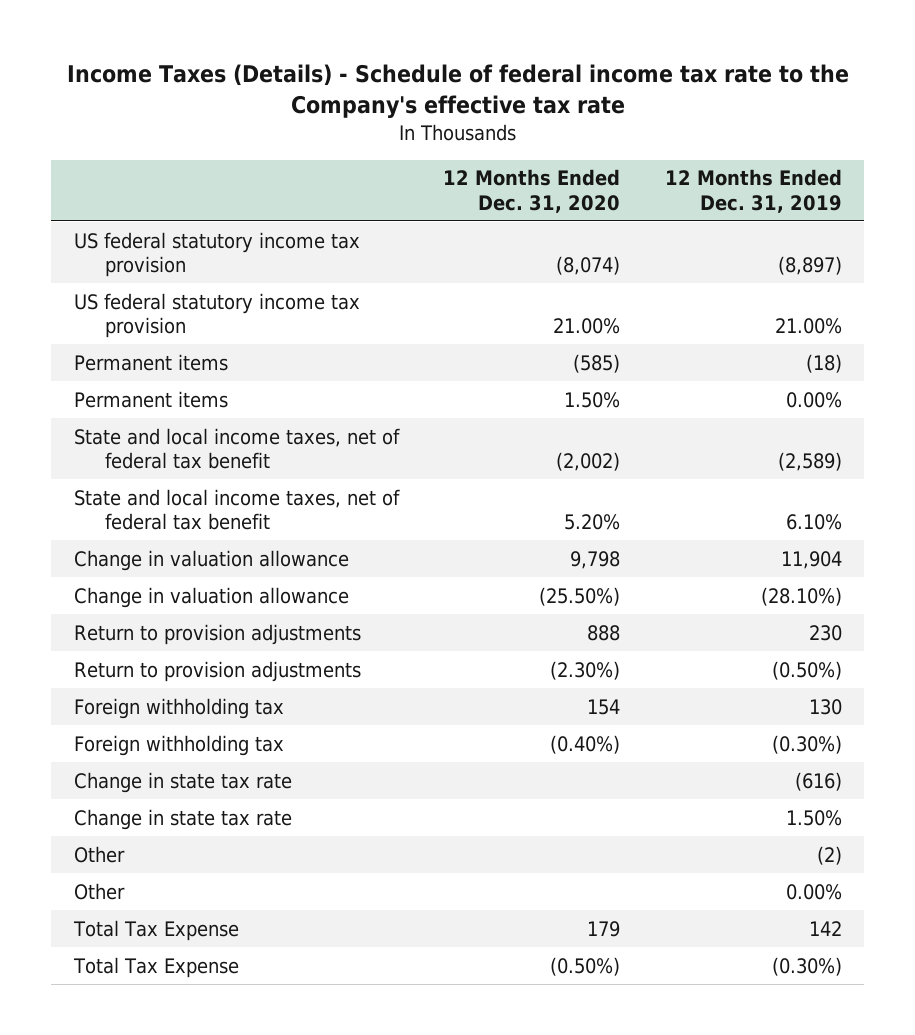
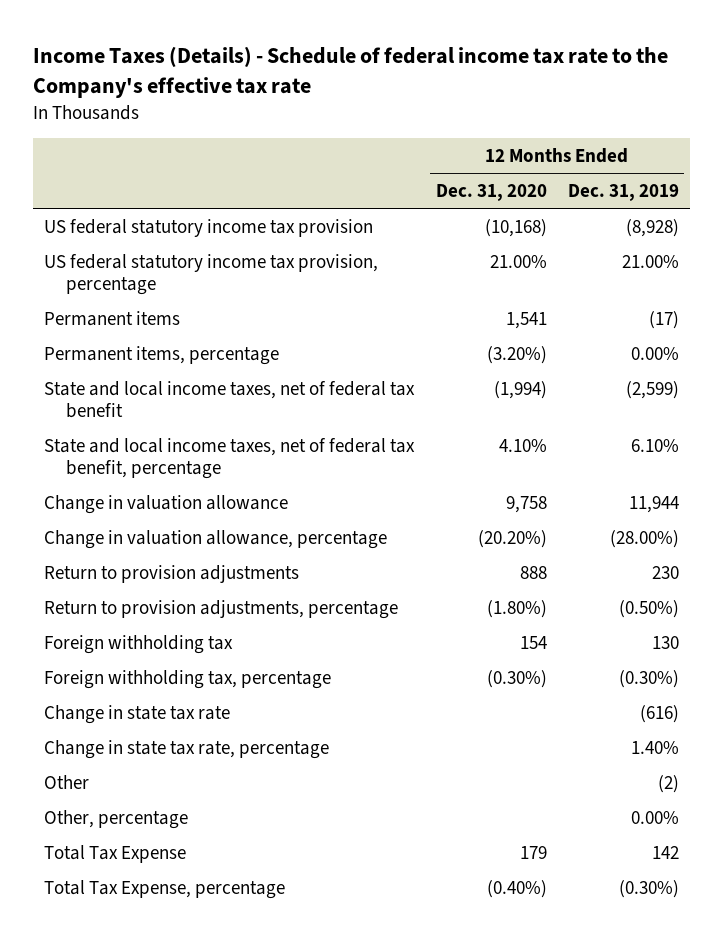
- US federal statutory income tax provision | (8,074) | (8,897)
- US federal statutory income tax provision | 21.00% | 21.00%
- Permanent items | (585) | (18)
- Permanent items | 1.50% | 0.00%
- State and local income taxes, net of federal tax benefit | (2,002) | (2,589)
- State and local income taxes, net of federal tax benefit | 5.20% | 6.10%
- Change in valuation allowance | 9,798 | 11,904
- Change in valuation allowance | (25.50%) | (28.10%)
+ US federal statutory income tax provision | (10,168) | (8,928)
+ US federal statutory income tax provision, percentage | 21.00% | 21.00%
+ Permanent items | 1,541 | (17)
+ Permanent items, percentage | (3.20%) | 0.00%
+ State and local income taxes, net of federal tax benefit | (1,994) | (2,599)
+ State and local income taxes, net of federal tax benefit, percentage | 4.10% | 6.10%
+ Change in valuation allowance | 9,758 | 11,944
+ Change in valuation allowance, percentage | (20.20%) | (28.00%)
- Return to provision adjustments | (2.30%) | (0.50%)
+ Return to provision adjustments, percentage | (1.80%) | (0.50%)
- Foreign withholding tax | (0.40%) | (0.30%)
+ Foreign withholding tax, percentage | (0.30%) | (0.30%)
- Change in state tax rate | | 1.50%
+ Change in state tax rate, percentage | | 1.40%
- Other | | 0.00%
+ Other, percentage | | 0.00%
- Total Tax Expense | (0.50%) | (0.30%)
+ Total Tax Expense, percentage | (0.40%) | (0.30%)

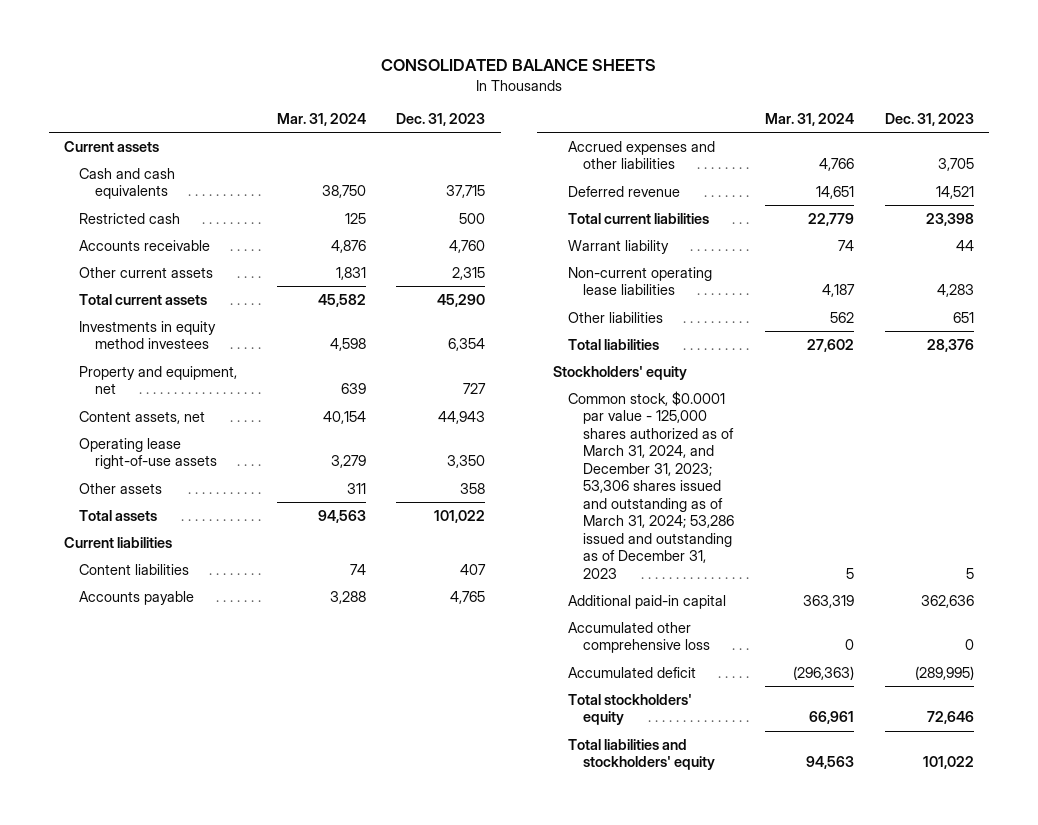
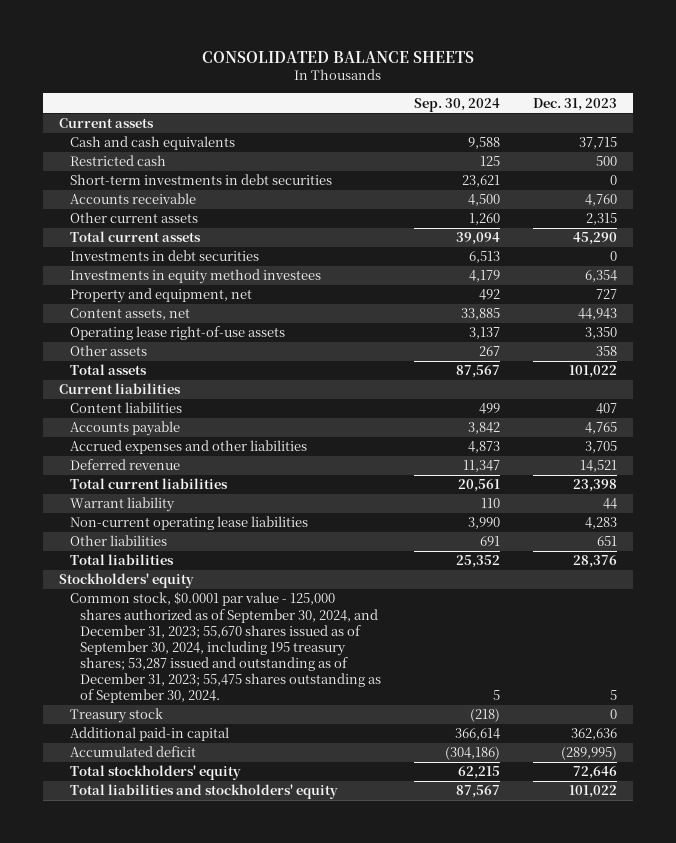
- | Mar. 31, 2024 | Dec. 31, 2023
+ | Sep. 30, 2024 | Dec. 31, 2023
+ Short-term investments in debt securities | 23,621 | 0
+ Investments in debt securities | 6,513 | 0
- Common stock, $0.0001 par value - 125,000 shares authorized as of March 31, 2024, and December 31, 2023; 53,306 shares issued and outstanding as of March 31, 2024; 53,286 issued and outstanding as of December 31, 2023 | 5 | 5
+ Common stock, $0.0001 par value - 125,000 shares authorized as of September 30, 2024, and December 31, 2023; 55,670 shares issued as of September 30, 2024, including 195 treasury shares; 53,287 issued and outstanding as of December 31, 2023; 55,475 shares outstanding as of September 30, 2024. | 5 | 5
+ Treasury stock | (218) | 0
- Accumulated other comprehensive loss | 0 | 0

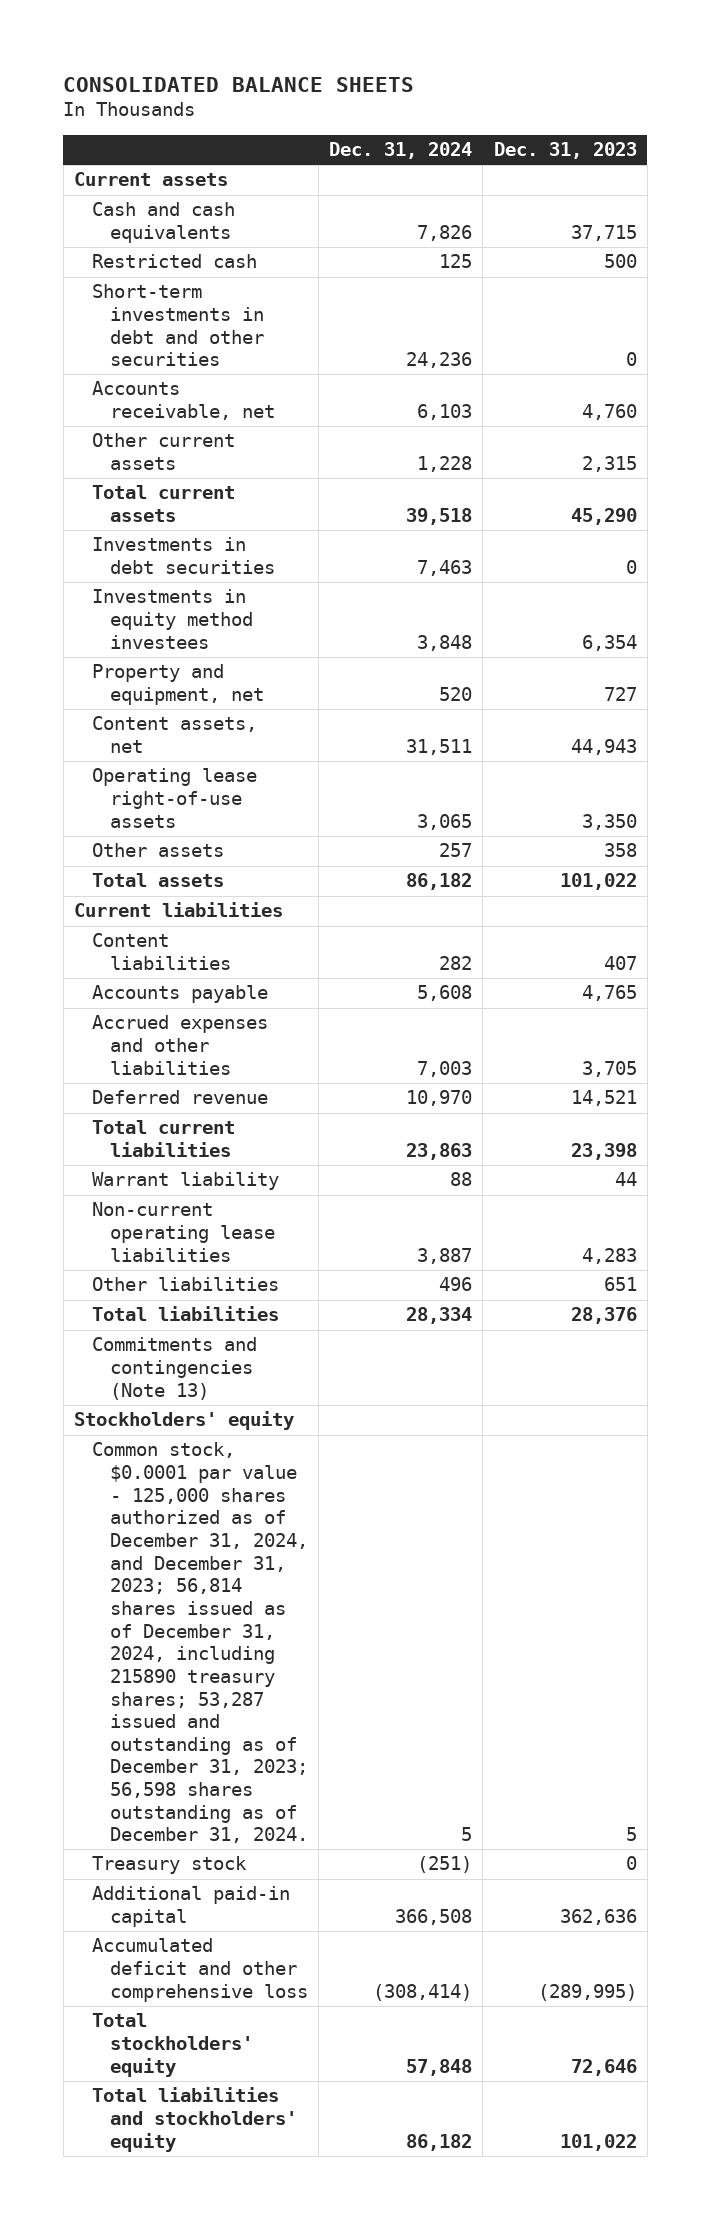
- | Sep. 30, 2024 | Dec. 31, 2023
+ | Dec. 31, 2024 | Dec. 31, 2023
- Short-term investments in debt securities | 23,621 | 0
- Accounts receivable | 4,500 | 4,760
+ Short-term investments in debt and other securities | 24,236 | 0
+ Accounts receivable, net | 6,103 | 4,760
+ Commitments and contingencies (Note 13)
- Common stock, $0.0001 par value - 125,000 shares authorized as of September 30, 2024, and December 31, 2023; 55,670 shares issued as of September 30, 2024, including 195 treasury shares; 53,287 issued and outstanding as of December 31, 2023; 55,475 shares outstanding as of September 30, 2024. | 5 | 5
+ Common stock, $0.0001 par value - 125,000 shares authorized as of December 31, 2024, and December 31, 2023; 56,814 shares issued as of December 31, 2024, including 215890 treasury shares; 53,287 issued and outstanding as of December 31, 2023; 56,598 shares outstanding as of December 31, 2024. | 5 | 5
- Accumulated deficit | (304,186) | (289,995)
+ Accumulated deficit and other comprehensive loss | (308,414) | (289,995)

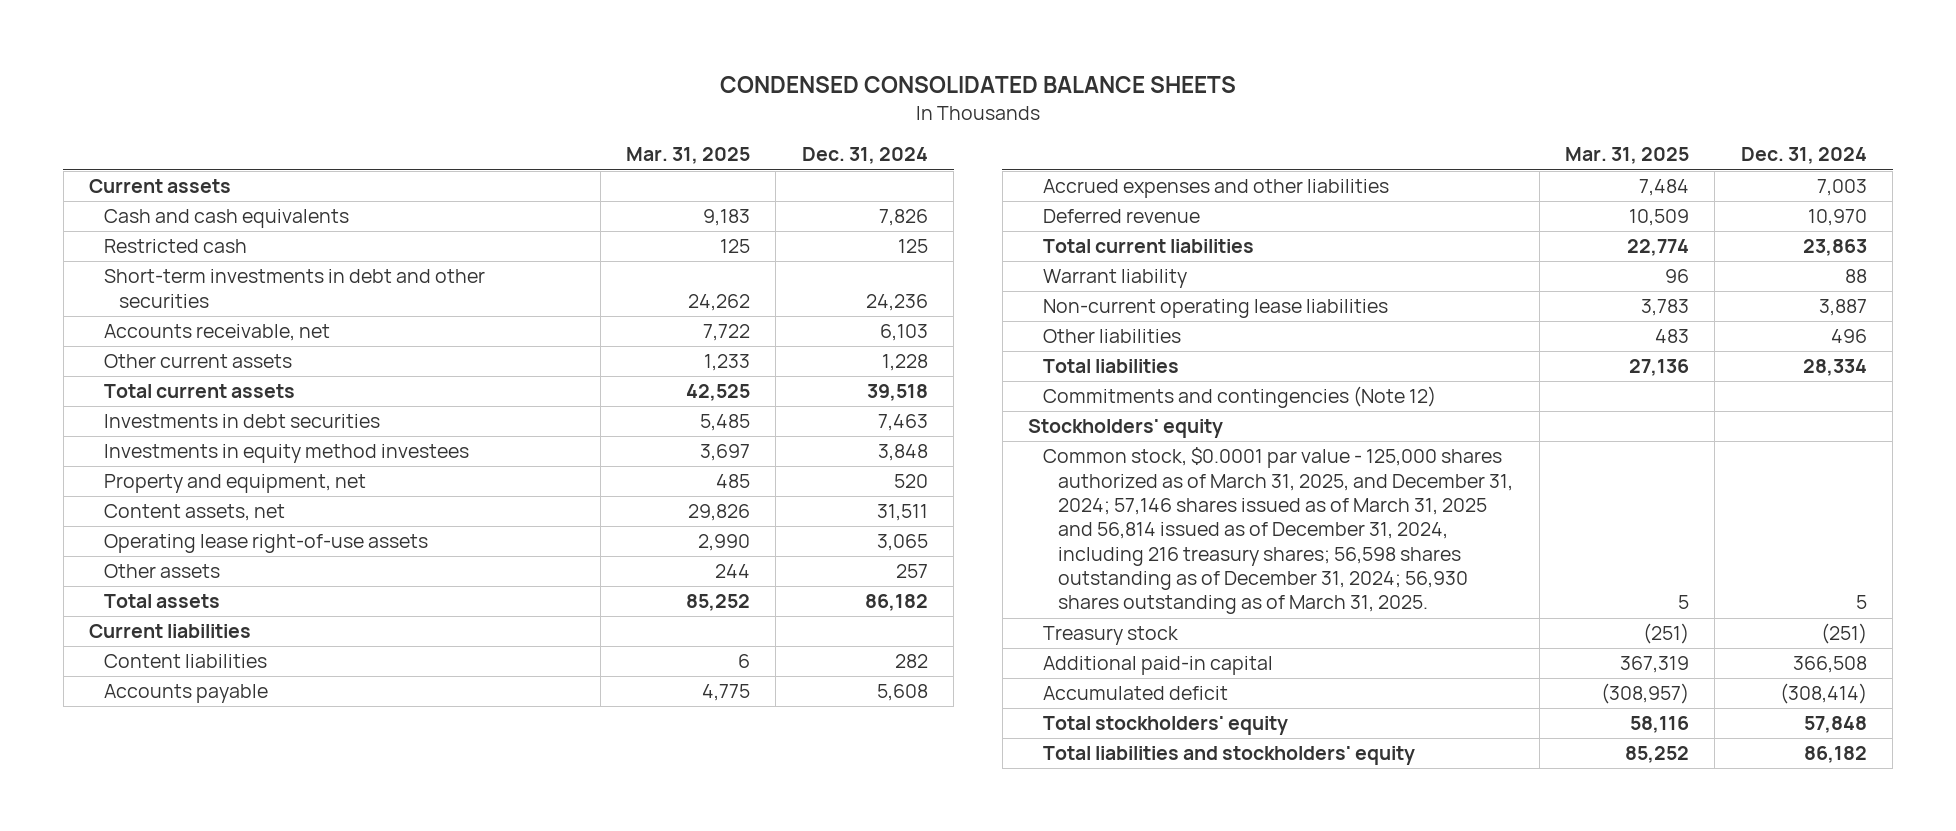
- CONSOLIDATED BALANCE SHEETS
+ CONDENSED CONSOLIDATED BALANCE SHEETS
- | Dec. 31, 2024 | Dec. 31, 2023
+ | Mar. 31, 2025 | Dec. 31, 2024
- Commitments and contingencies (Note 13)
+ Commitments and contingencies (Note 12)
- Common stock, $0.0001 par value - 125,000 shares authorized as of December 31, 2024, and December 31, 2023; 56,814 shares issued as of December 31, 2024, including 215890 treasury shares; 53,287 issued and outstanding as of December 31, 2023; 56,598 shares outstanding as of December 31, 2024. | 5 | 5
+ Common stock, $0.0001 par value - 125,000 shares authorized as of March 31, 2025, and December 31, 2024; 57,146 shares issued as of March 31, 2025 and 56,814 issued as of December 31, 2024, including 216 treasury shares; 56,598 shares outstanding as of December 31, 2024; 56,930 shares outstanding as of March 31, 2025. | 5 | 5
- Accumulated deficit and other comprehensive loss | (308,414) | (289,995)
+ Accumulated deficit | (308,957) | (308,414)

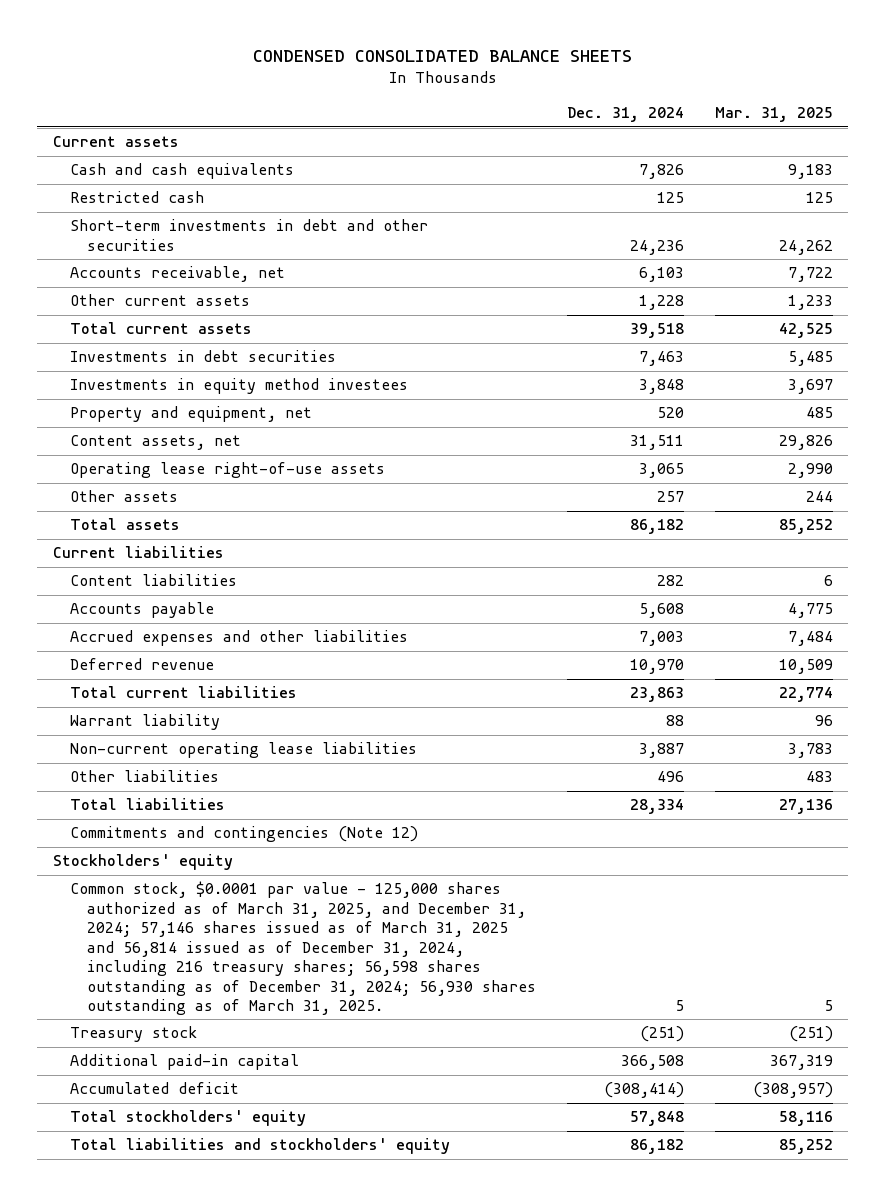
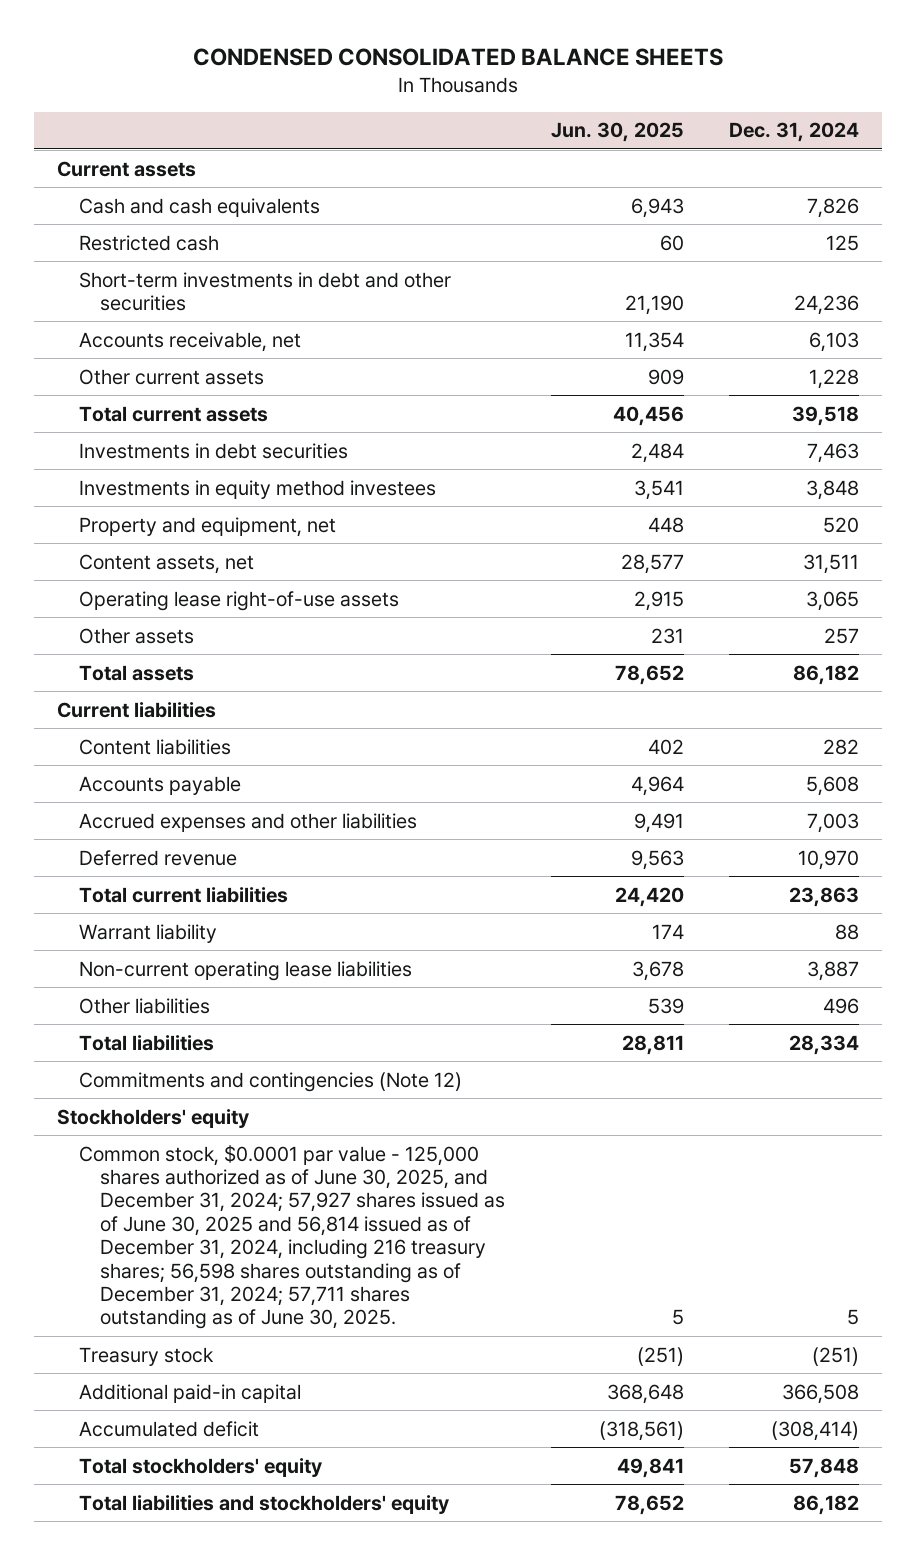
- | Dec. 31, 2024 | Mar. 31, 2025
+ | Jun. 30, 2025 | Dec. 31, 2024
- Common stock, $0.0001 par value - 125,000 shares authorized as of March 31, 2025, and December 31, 2024; 57,146 shares issued as of March 31, 2025 and 56,814 issued as of December 31, 2024, including 216 treasury shares; 56,598 shares outstanding as of December 31, 2024; 56,930 shares outstanding as of March 31, 2025. | 5 | 5
+ Common stock, $0.0001 par value - 125,000 shares authorized as of June 30, 2025, and December 31, 2024; 57,927 shares issued as of June 30, 2025 and 56,814 issued as of December 31, 2024, including 216 treasury shares; 56,598 shares outstanding as of December 31, 2024; 57,711 shares outstanding as of June 30, 2025. | 5 | 5

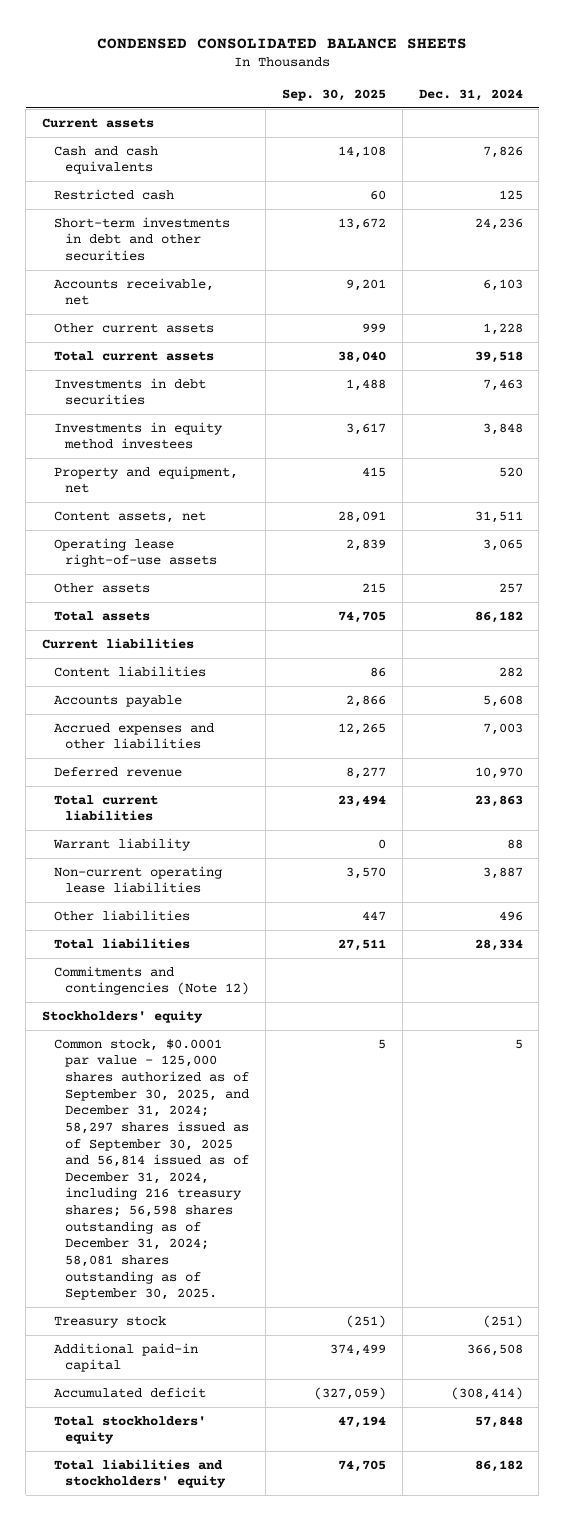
- | Jun. 30, 2025 | Dec. 31, 2024
+ | Sep. 30, 2025 | Dec. 31, 2024
- Common stock, $0.0001 par value - 125,000 shares authorized as of June 30, 2025, and December 31, 2024; 57,927 shares issued as of June 30, 2025 and 56,814 issued as of December 31, 2024, including 216 treasury shares; 56,598 shares outstanding as of December 31, 2024; 57,711 shares outstanding as of June 30, 2025. | 5 | 5
+ Common stock, $0.0001 par value - 125,000 shares authorized as of September 30, 2025, and December 31, 2024; 58,297 shares issued as of September 30, 2025 and 56,814 issued as of December 31, 2024, including 216 treasury shares; 56,598 shares outstanding as of December 31, 2024; 58,081 shares outstanding as of September 30, 2025. | 5 | 5

